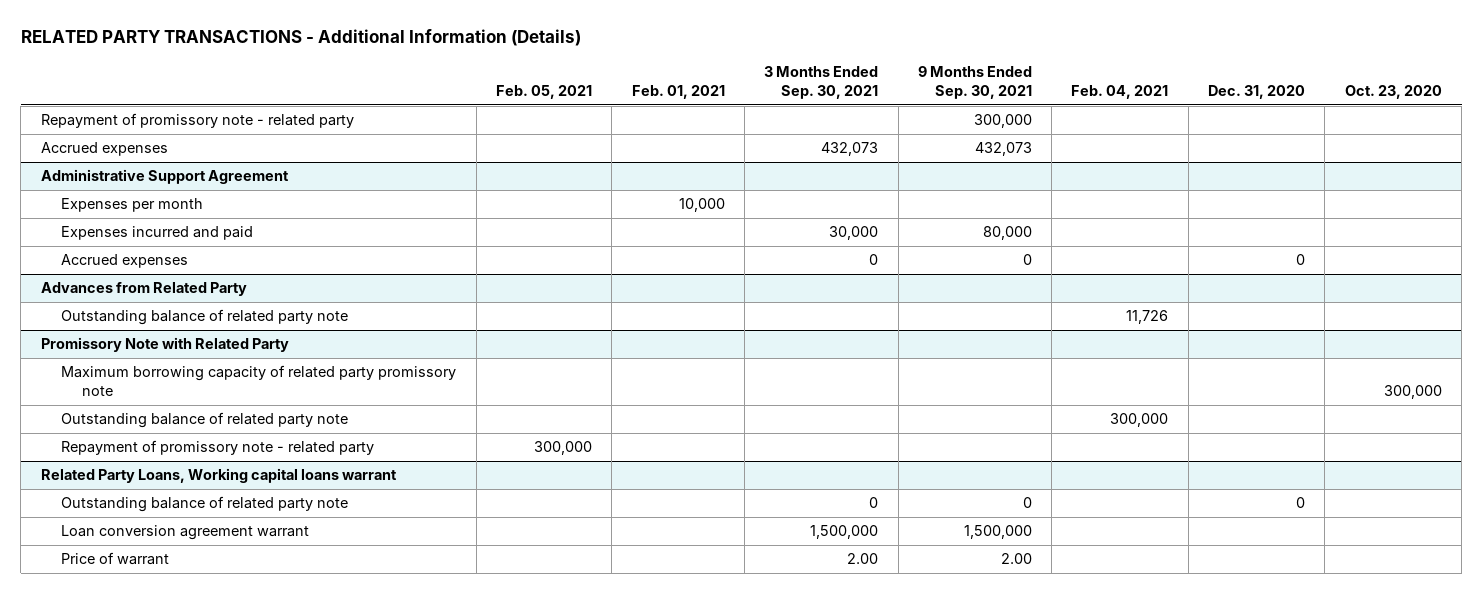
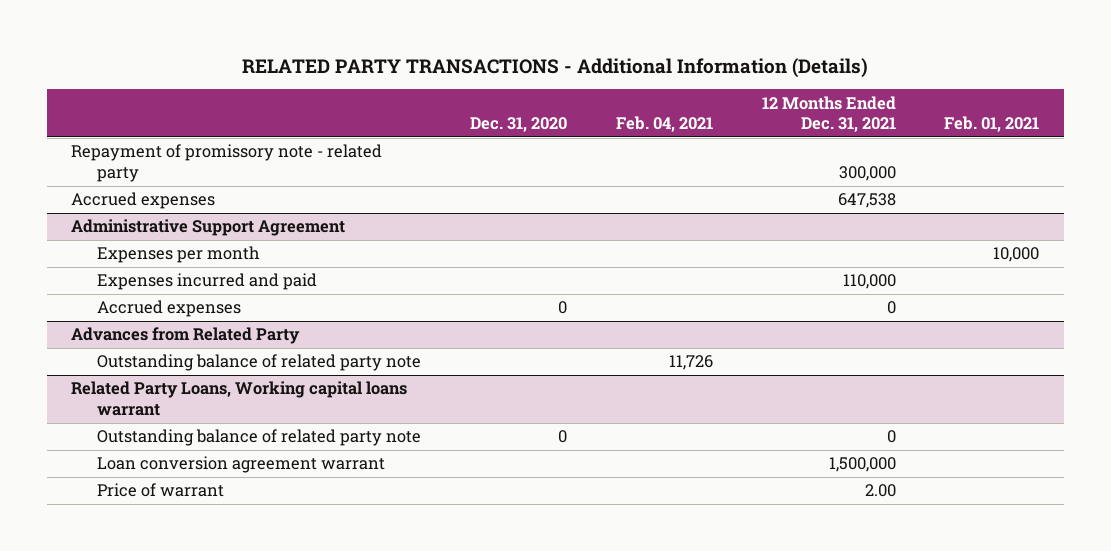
- | Feb. 05, 2021 | Feb. 01, 2021 | 3 Months Ended Sep. 30, 2021 | 9 Months Ended Sep. 30, 2021 | Feb. 04, 2021 | Dec. 31, 2020 | Oct. 23, 2020
+ | Dec. 31, 2020 | Feb. 04, 2021 | 12 Months Ended Dec. 31, 2021 | Feb. 01, 2021
- Promissory Note with Related Party
- Maximum borrowing capacity of related party promissory note | | | | | | | 300,000
- Outstanding balance of related party note | | | | | 300,000 | |
- Repayment of promissory note - related party | 300,000 | | | | | |

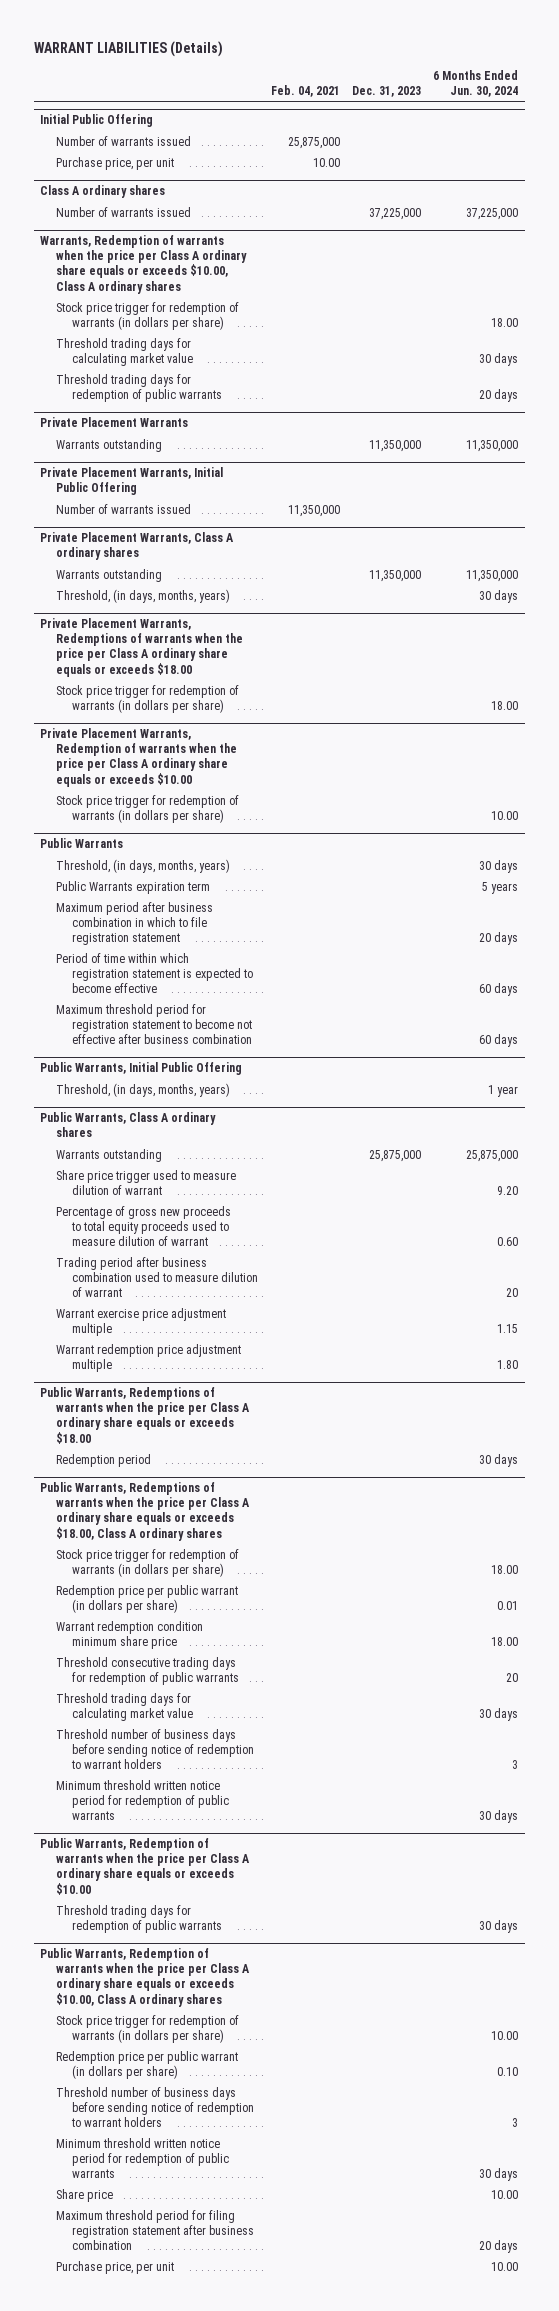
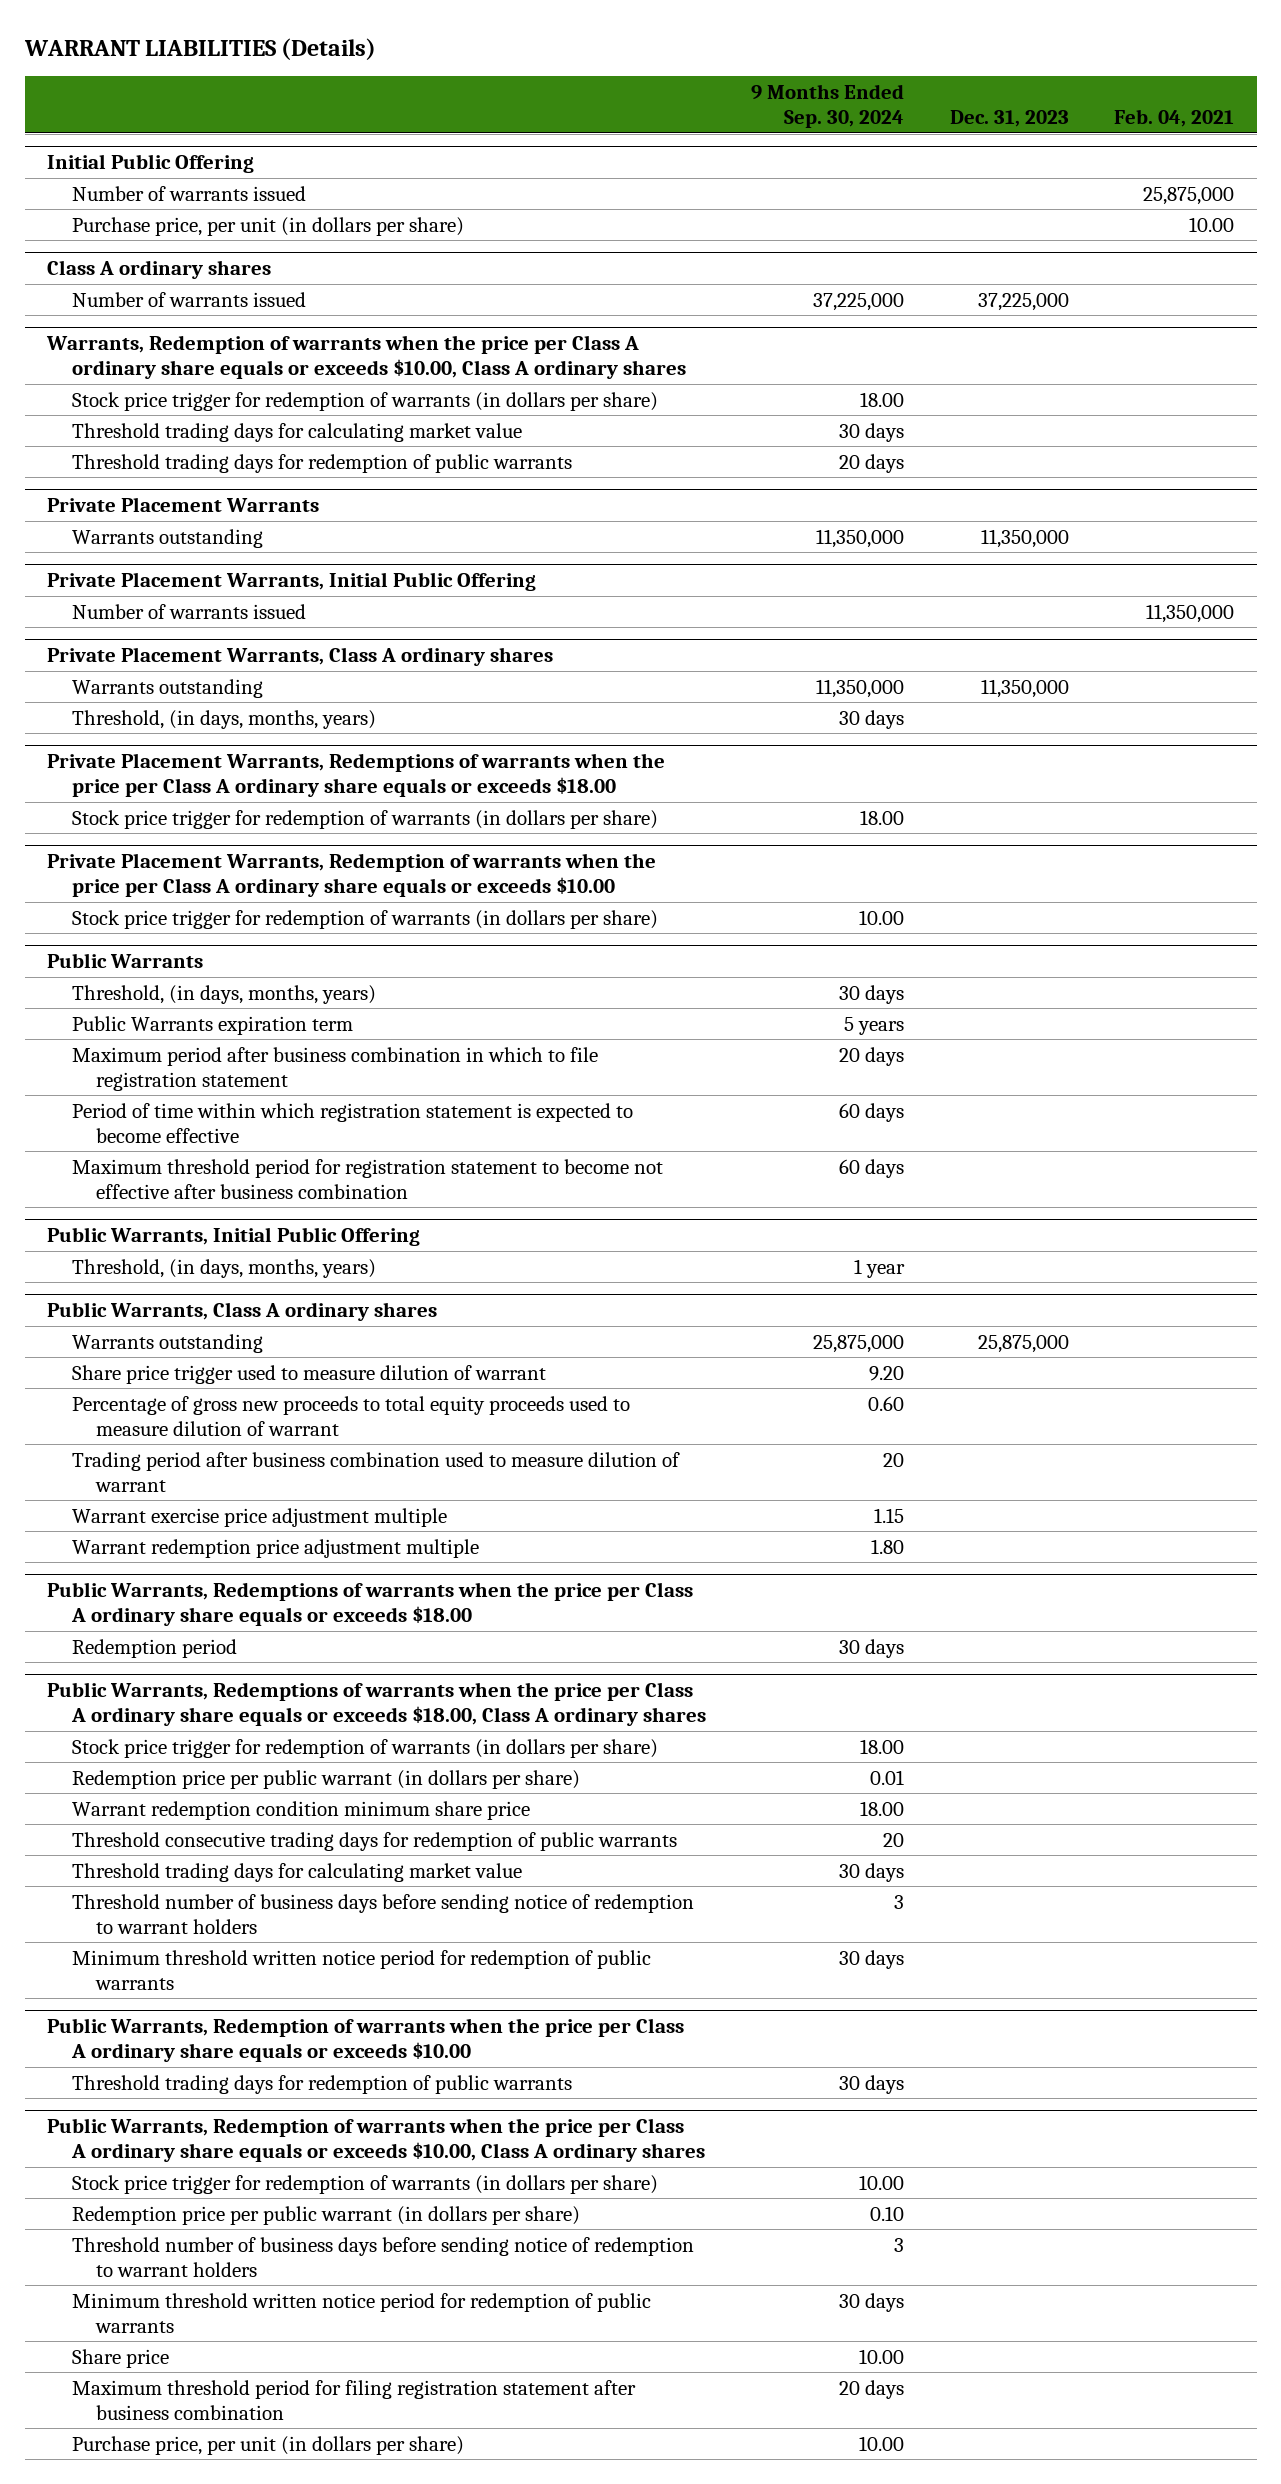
- | Feb. 04, 2021 | Dec. 31, 2023 | 6 Months Ended Jun. 30, 2024
+ | 9 Months Ended Sep. 30, 2024 | Dec. 31, 2023 | Feb. 04, 2021
@ Initial Public Offering
- Purchase price, per unit | 10.00 | |
+ Purchase price, per unit (in dollars per share) | | | 10.00
@ Public Warrants, Redemption of warrants when the price per Class A ordinary share equals or exceeds $10.00, Class A ordinary shares
- Purchase price, per unit | | | 10.00
+ Purchase price, per unit (in dollars per share) | 10.00 | |

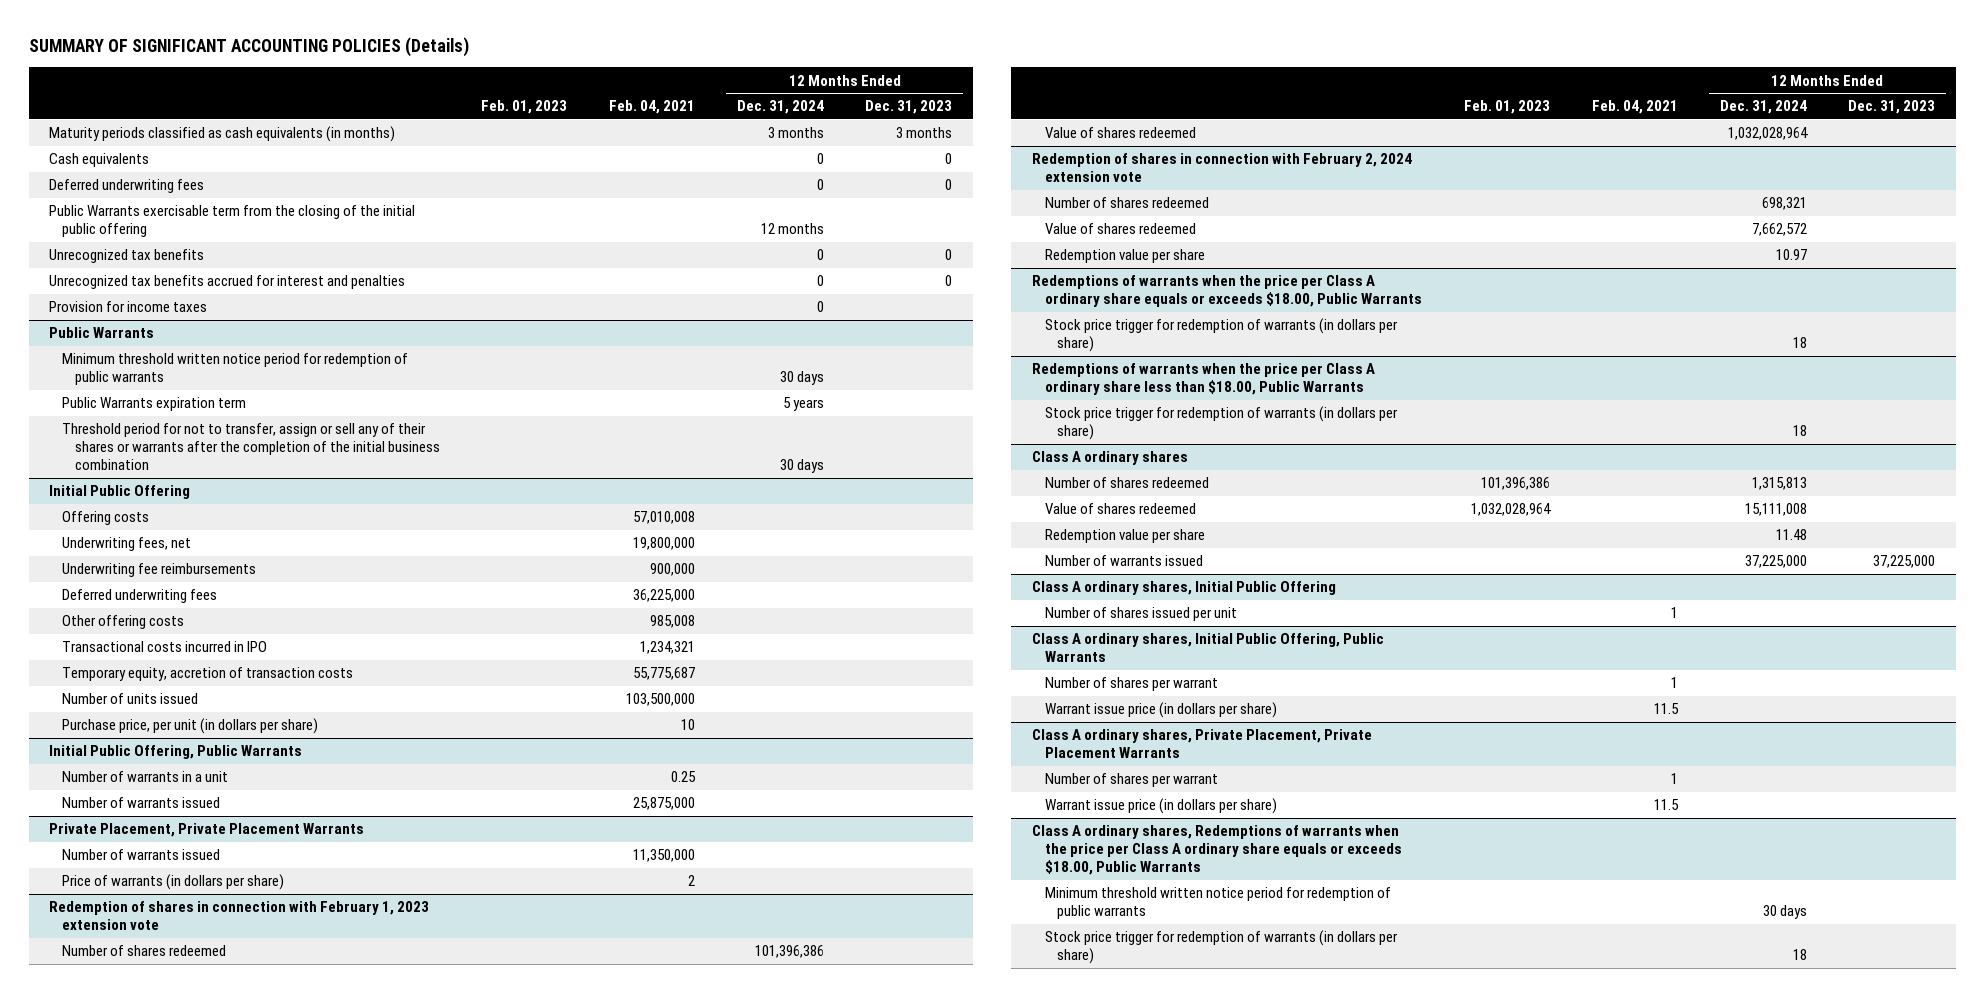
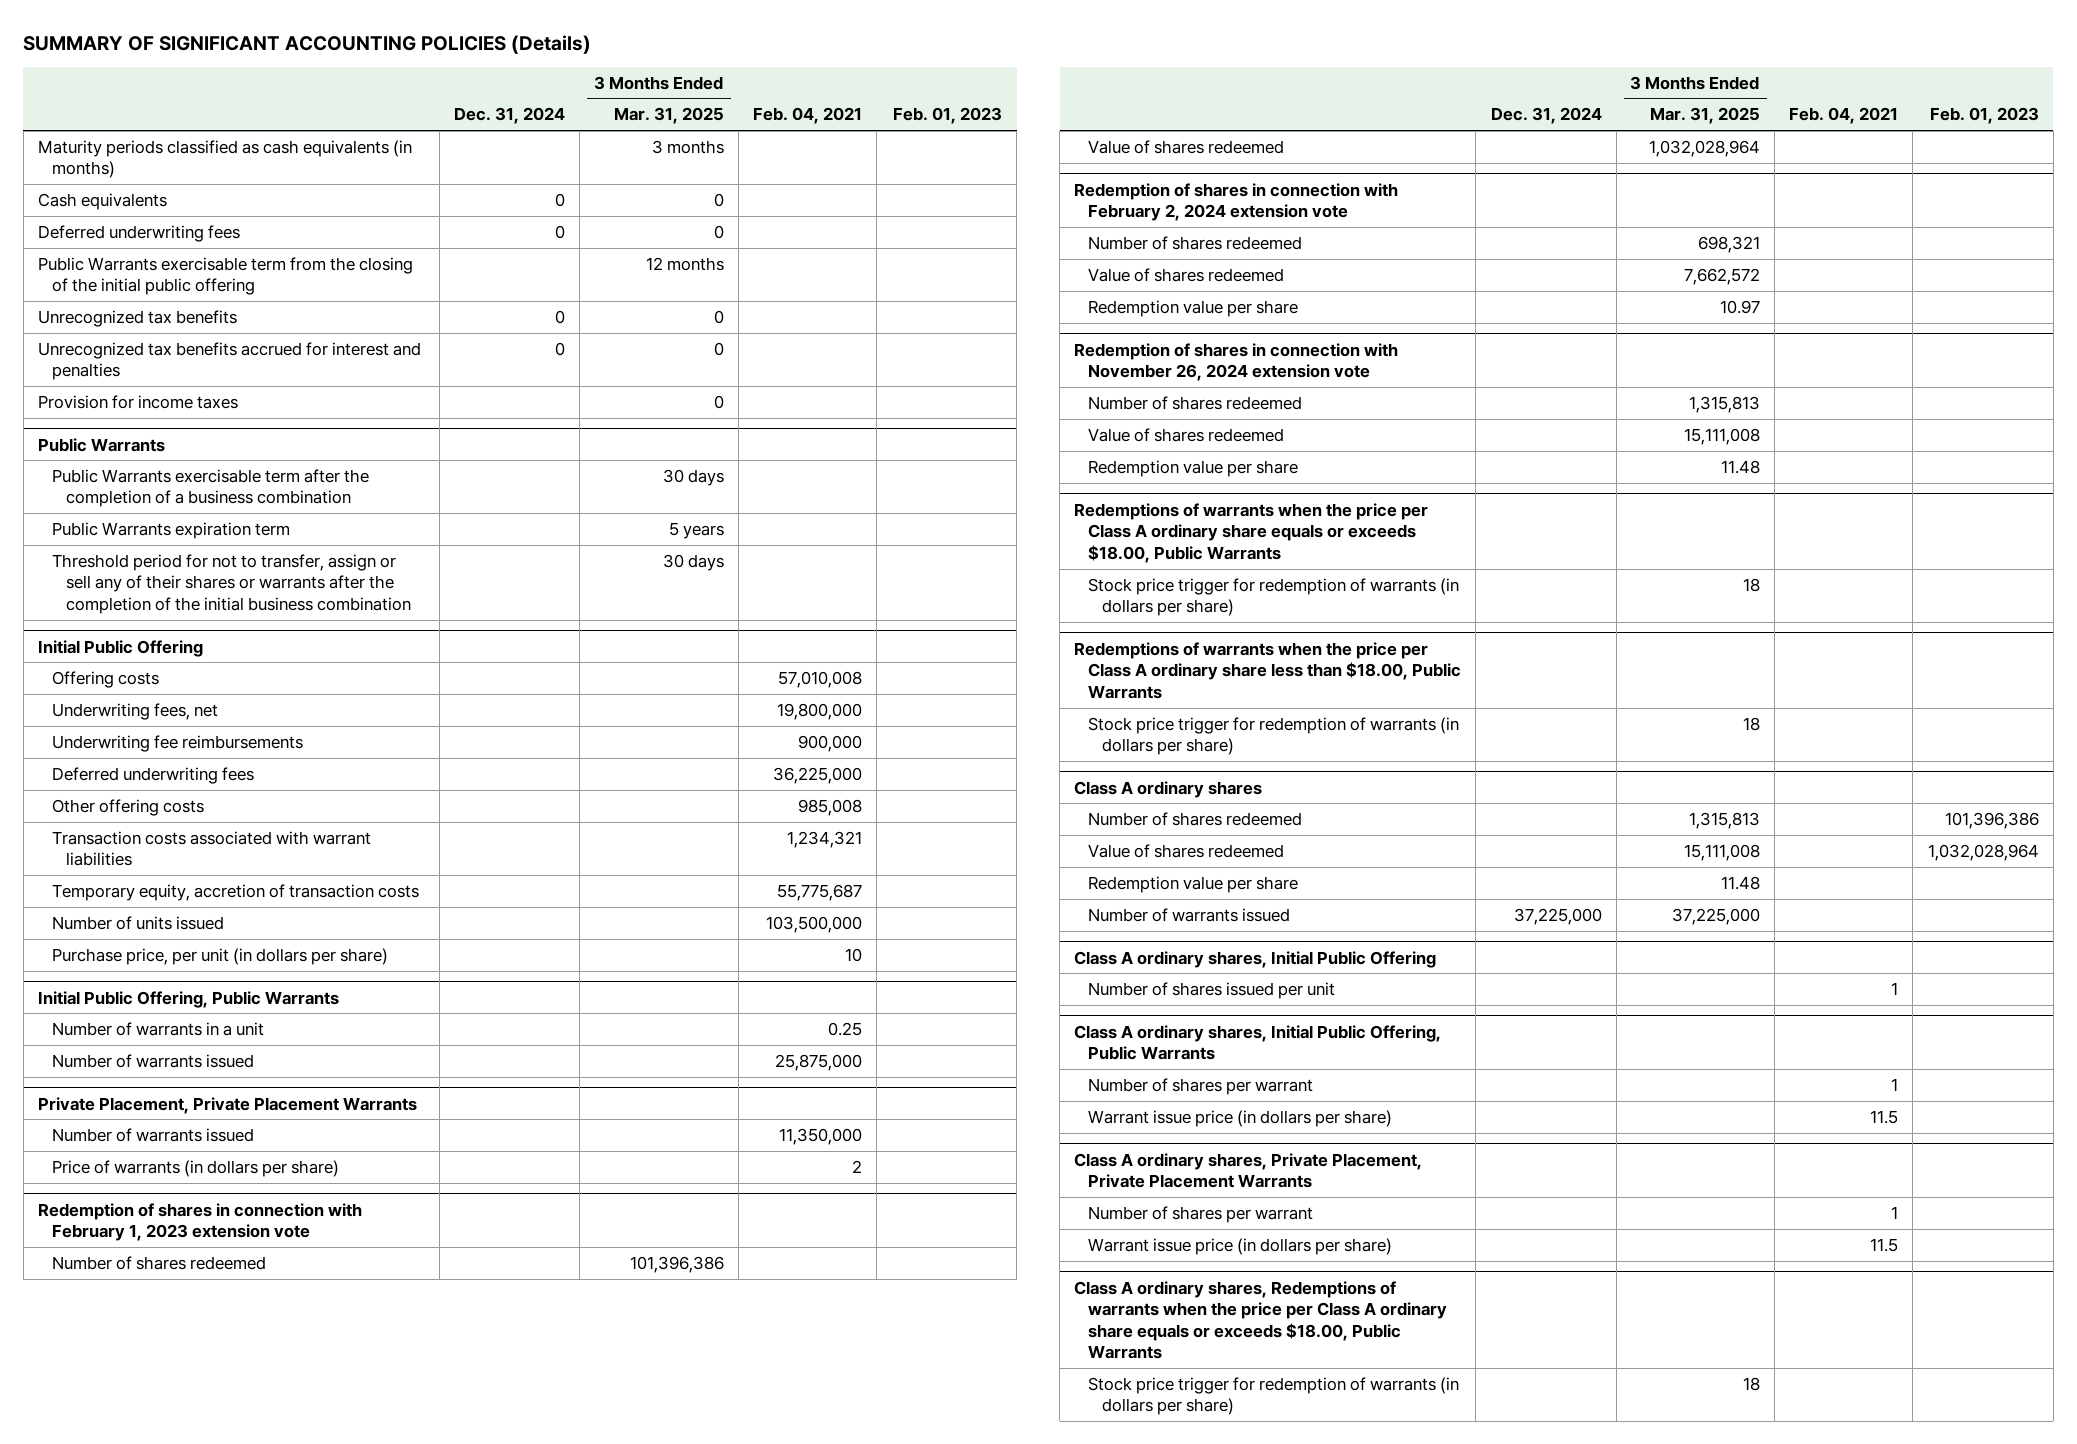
- | Feb. 01, 2023 | Feb. 04, 2021 | 12 Months Ended Dec. 31, 2024 | 12 Months Ended Dec. 31, 2023
+ | Dec. 31, 2024 | 3 Months Ended Mar. 31, 2025 | Feb. 04, 2021 | Feb. 01, 2023
@ Public Warrants
- Minimum threshold written notice period for redemption of public warrants | | | 30 days |
+ Public Warrants exercisable term after the completion of a business combination | | 30 days | |
@ Initial Public Offering
- Transactional costs incurred in IPO | | 1,234,321 | |
+ Transaction costs associated with warrant liabilities | | | 1,234,321 |
+ Redemption of shares in connection with November 26, 2024 extension vote
+ Number of shares redeemed | | 1,315,813 | |
+ Value of shares redeemed | | 15,111,008 | |
+ Redemption value per share | | 11.48 | |
@ Class A ordinary shares, Redemptions of warrants when the price per Class A ordinary share equals or exceeds $18.00, Public Warrants
- Minimum threshold written notice period for redemption of public warrants | | | 30 days |

